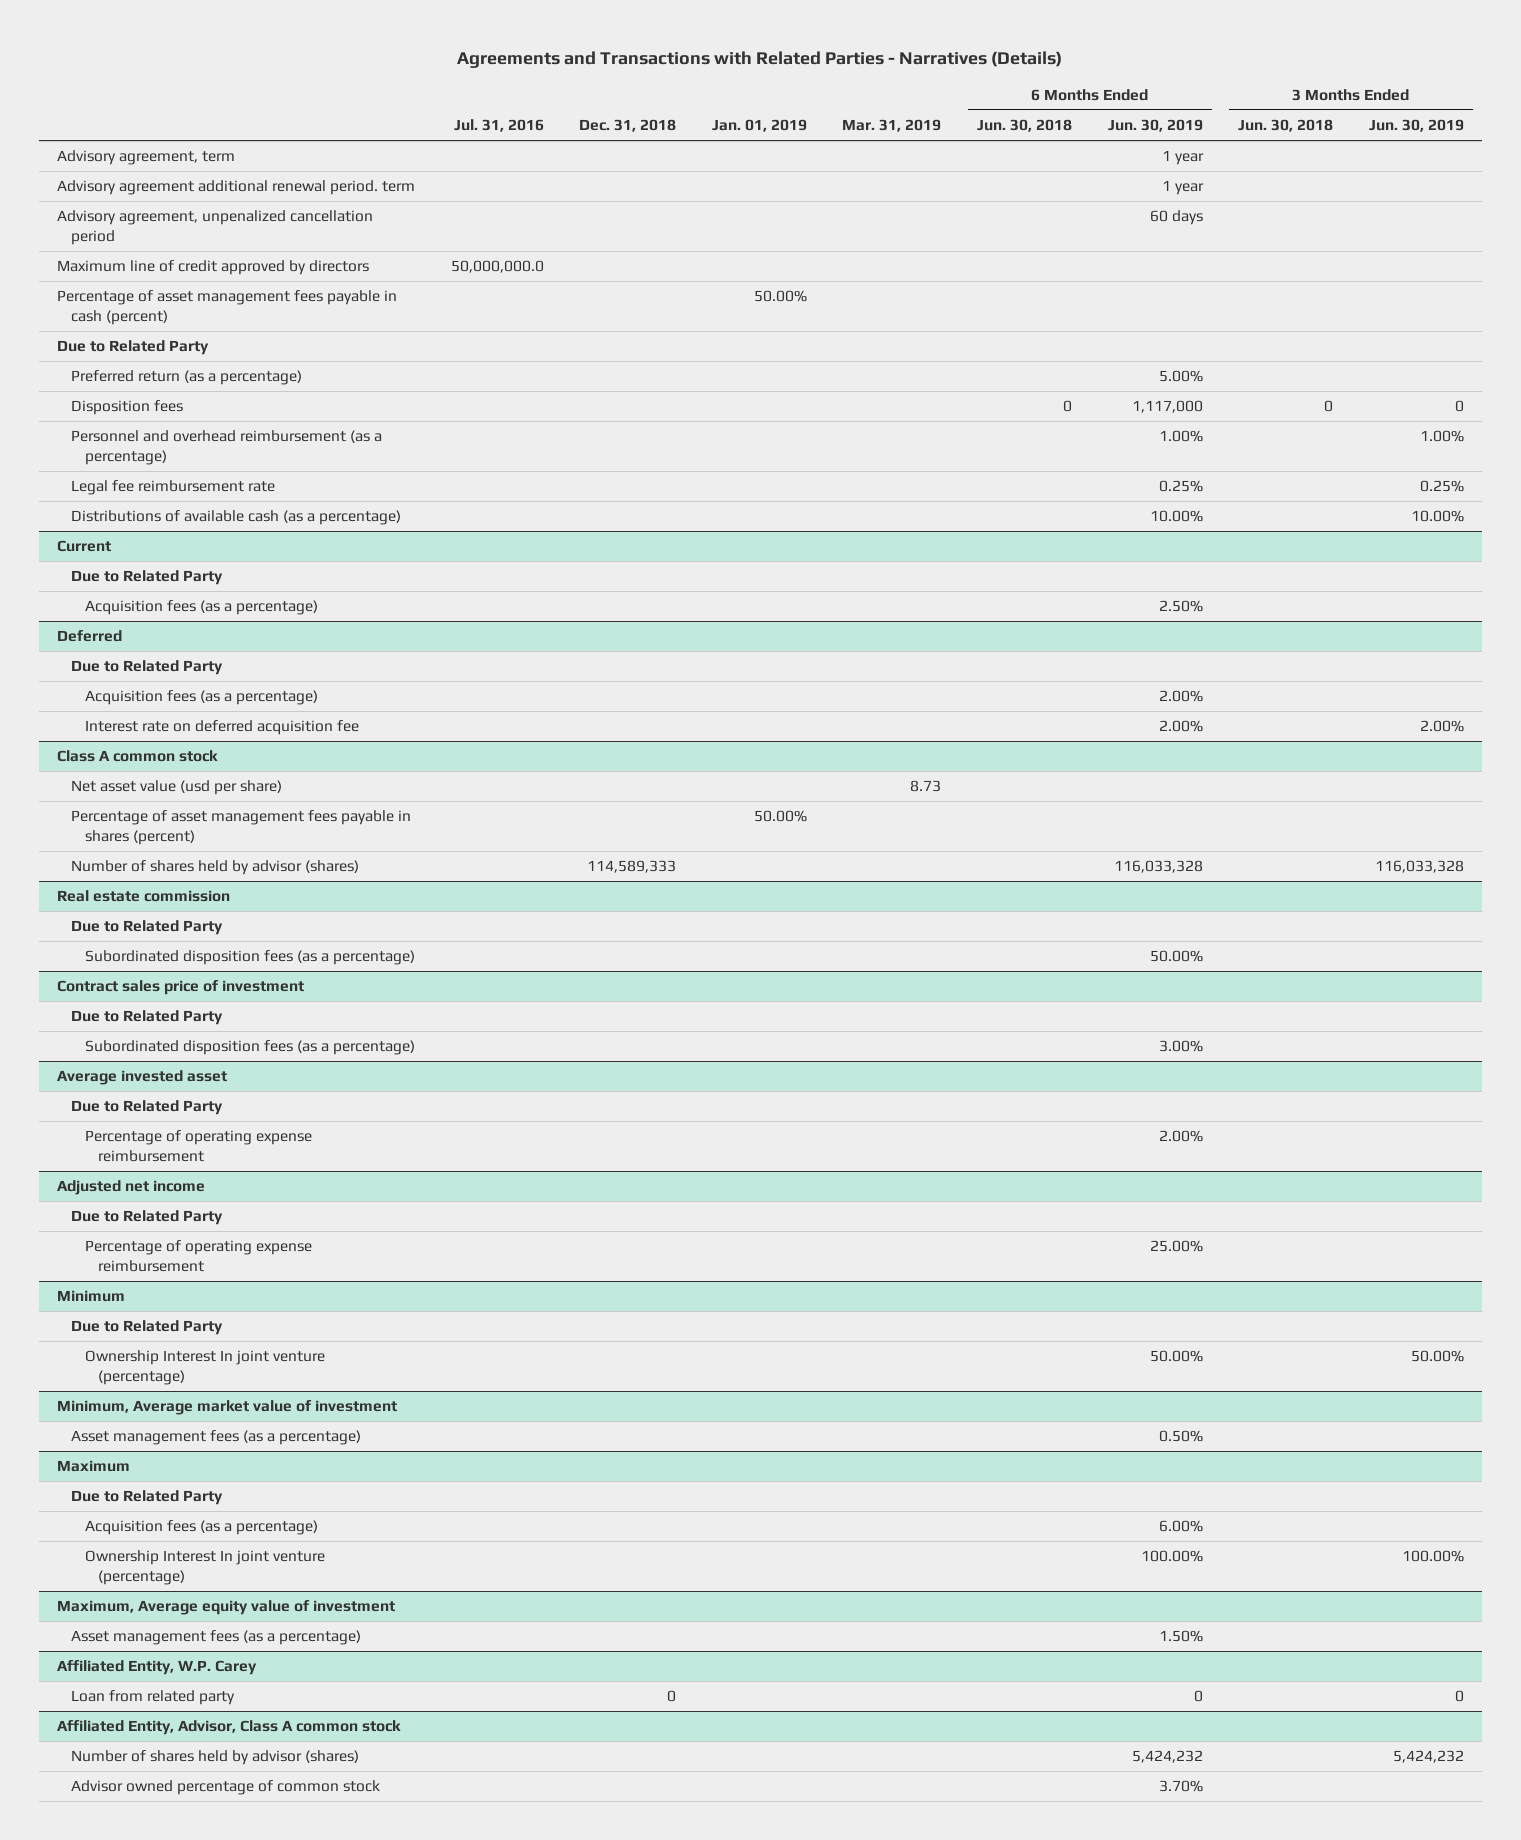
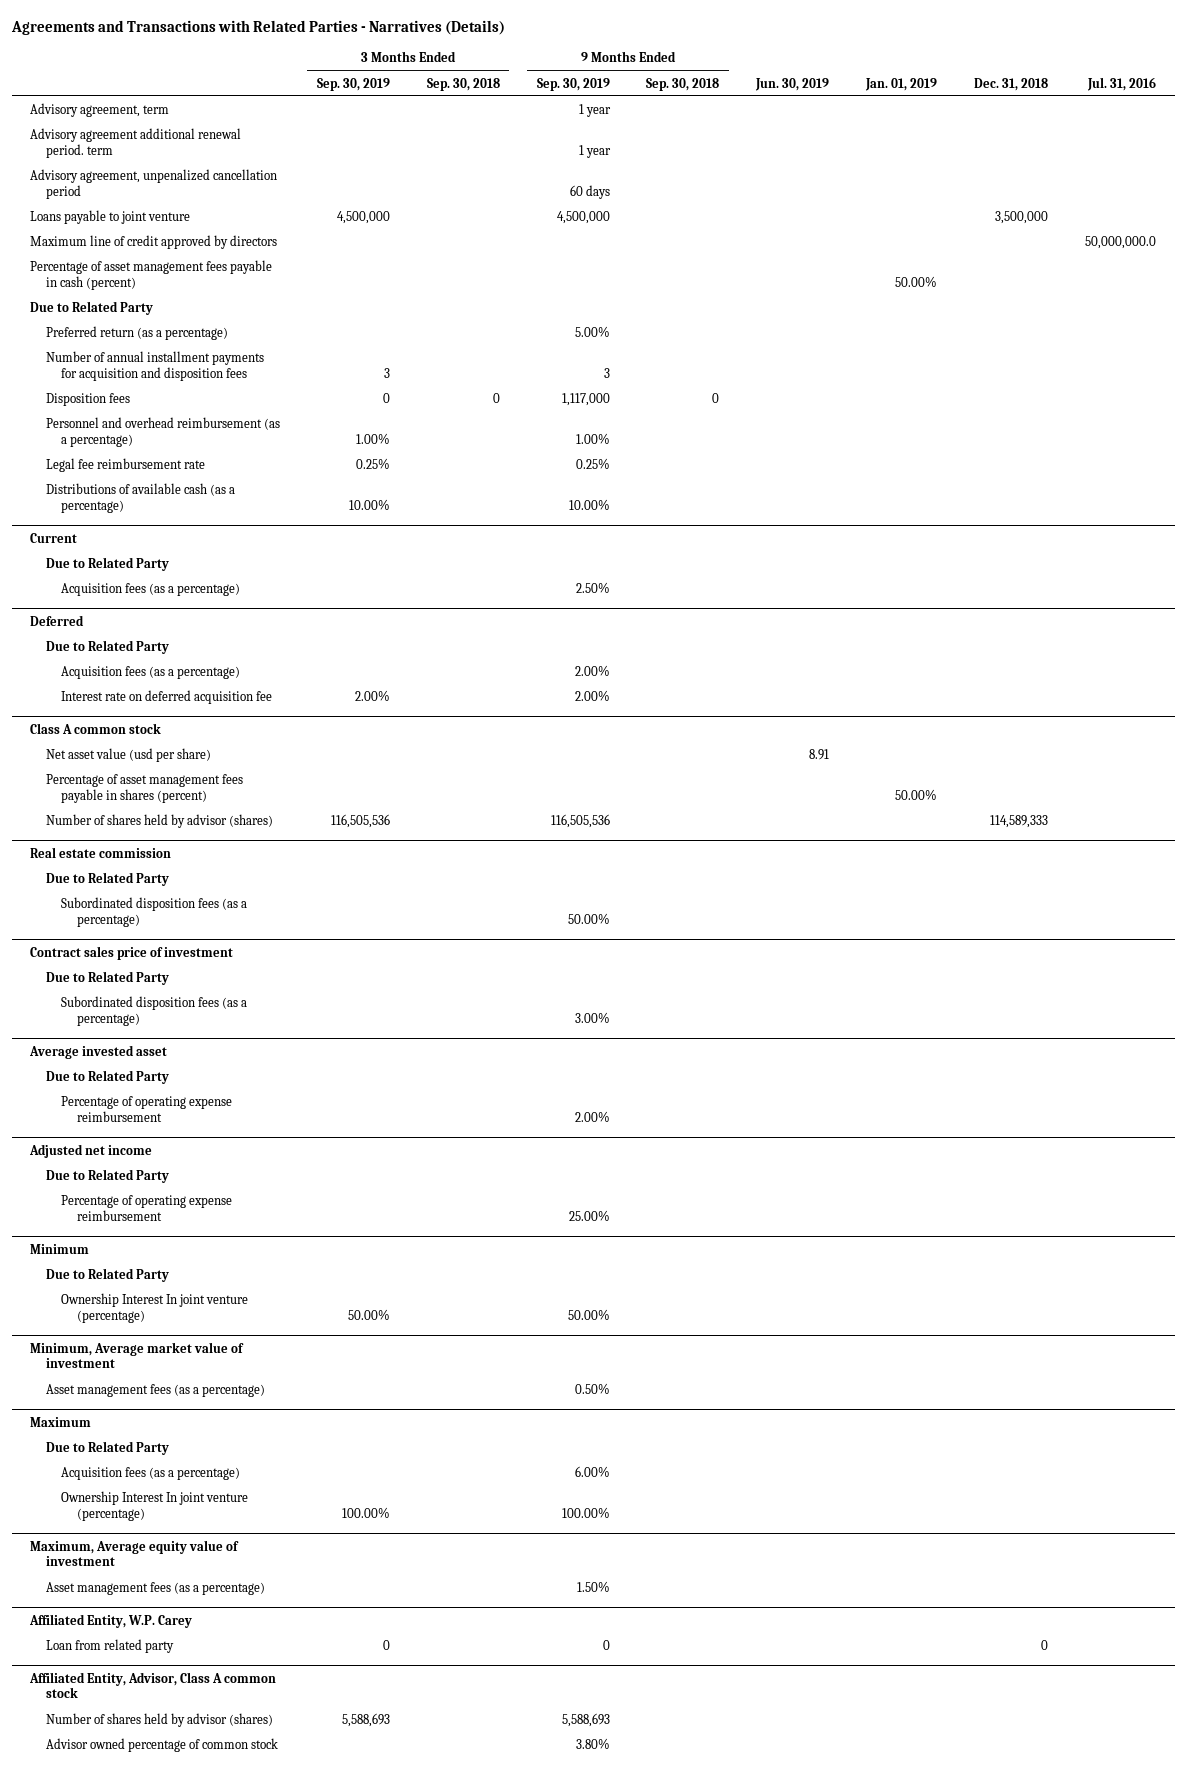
- | Jul. 31, 2016 | Dec. 31, 2018 | Jan. 01, 2019 | Mar. 31, 2019 | 6 Months Ended Jun. 30, 2018 | 6 Months Ended Jun. 30, 2019 | 3 Months Ended Jun. 30, 2018 | 3 Months Ended Jun. 30, 2019
+ | 3 Months Ended Sep. 30, 2019 | 3 Months Ended Sep. 30, 2018 | 9 Months Ended Sep. 30, 2019 | 9 Months Ended Sep. 30, 2018 | Jun. 30, 2019 | Jan. 01, 2019 | Dec. 31, 2018 | Jul. 31, 2016
+ Loans payable to joint venture | 4,500,000 | | 4,500,000 | | | | 3,500,000 |
+ Number of annual installment payments for acquisition and disposition fees | 3 | | 3 | | | | |

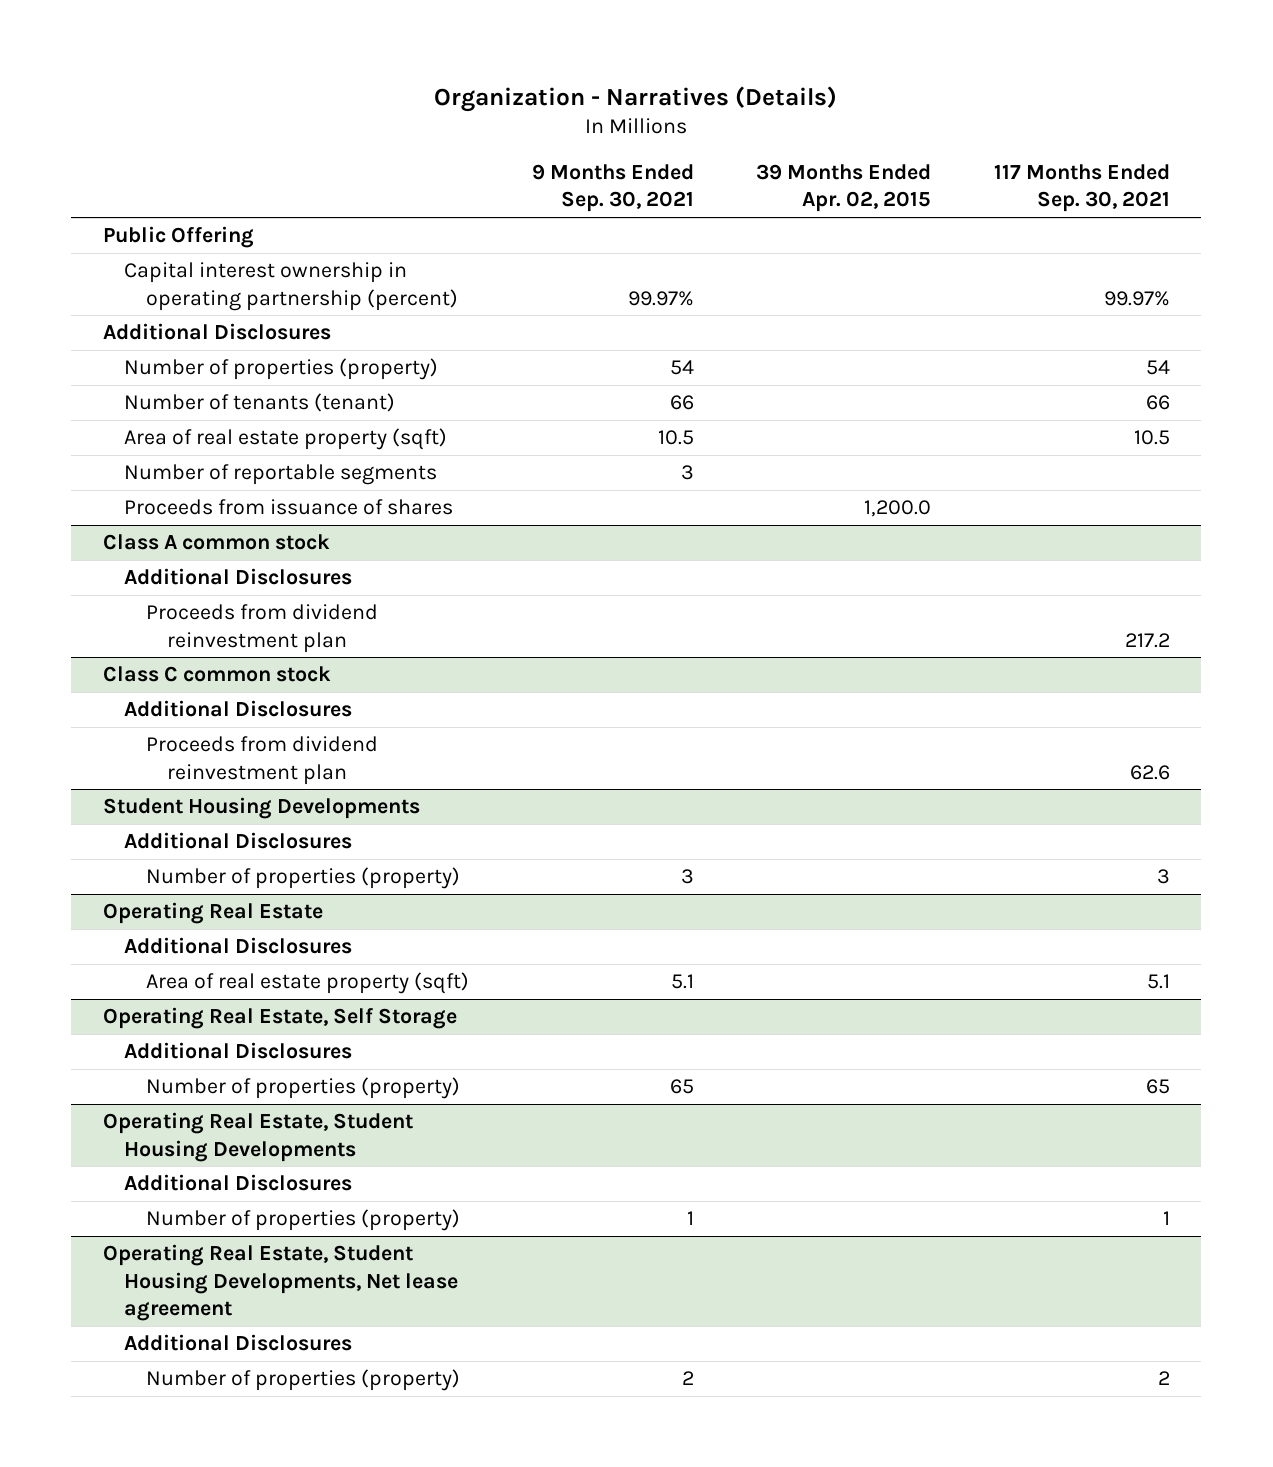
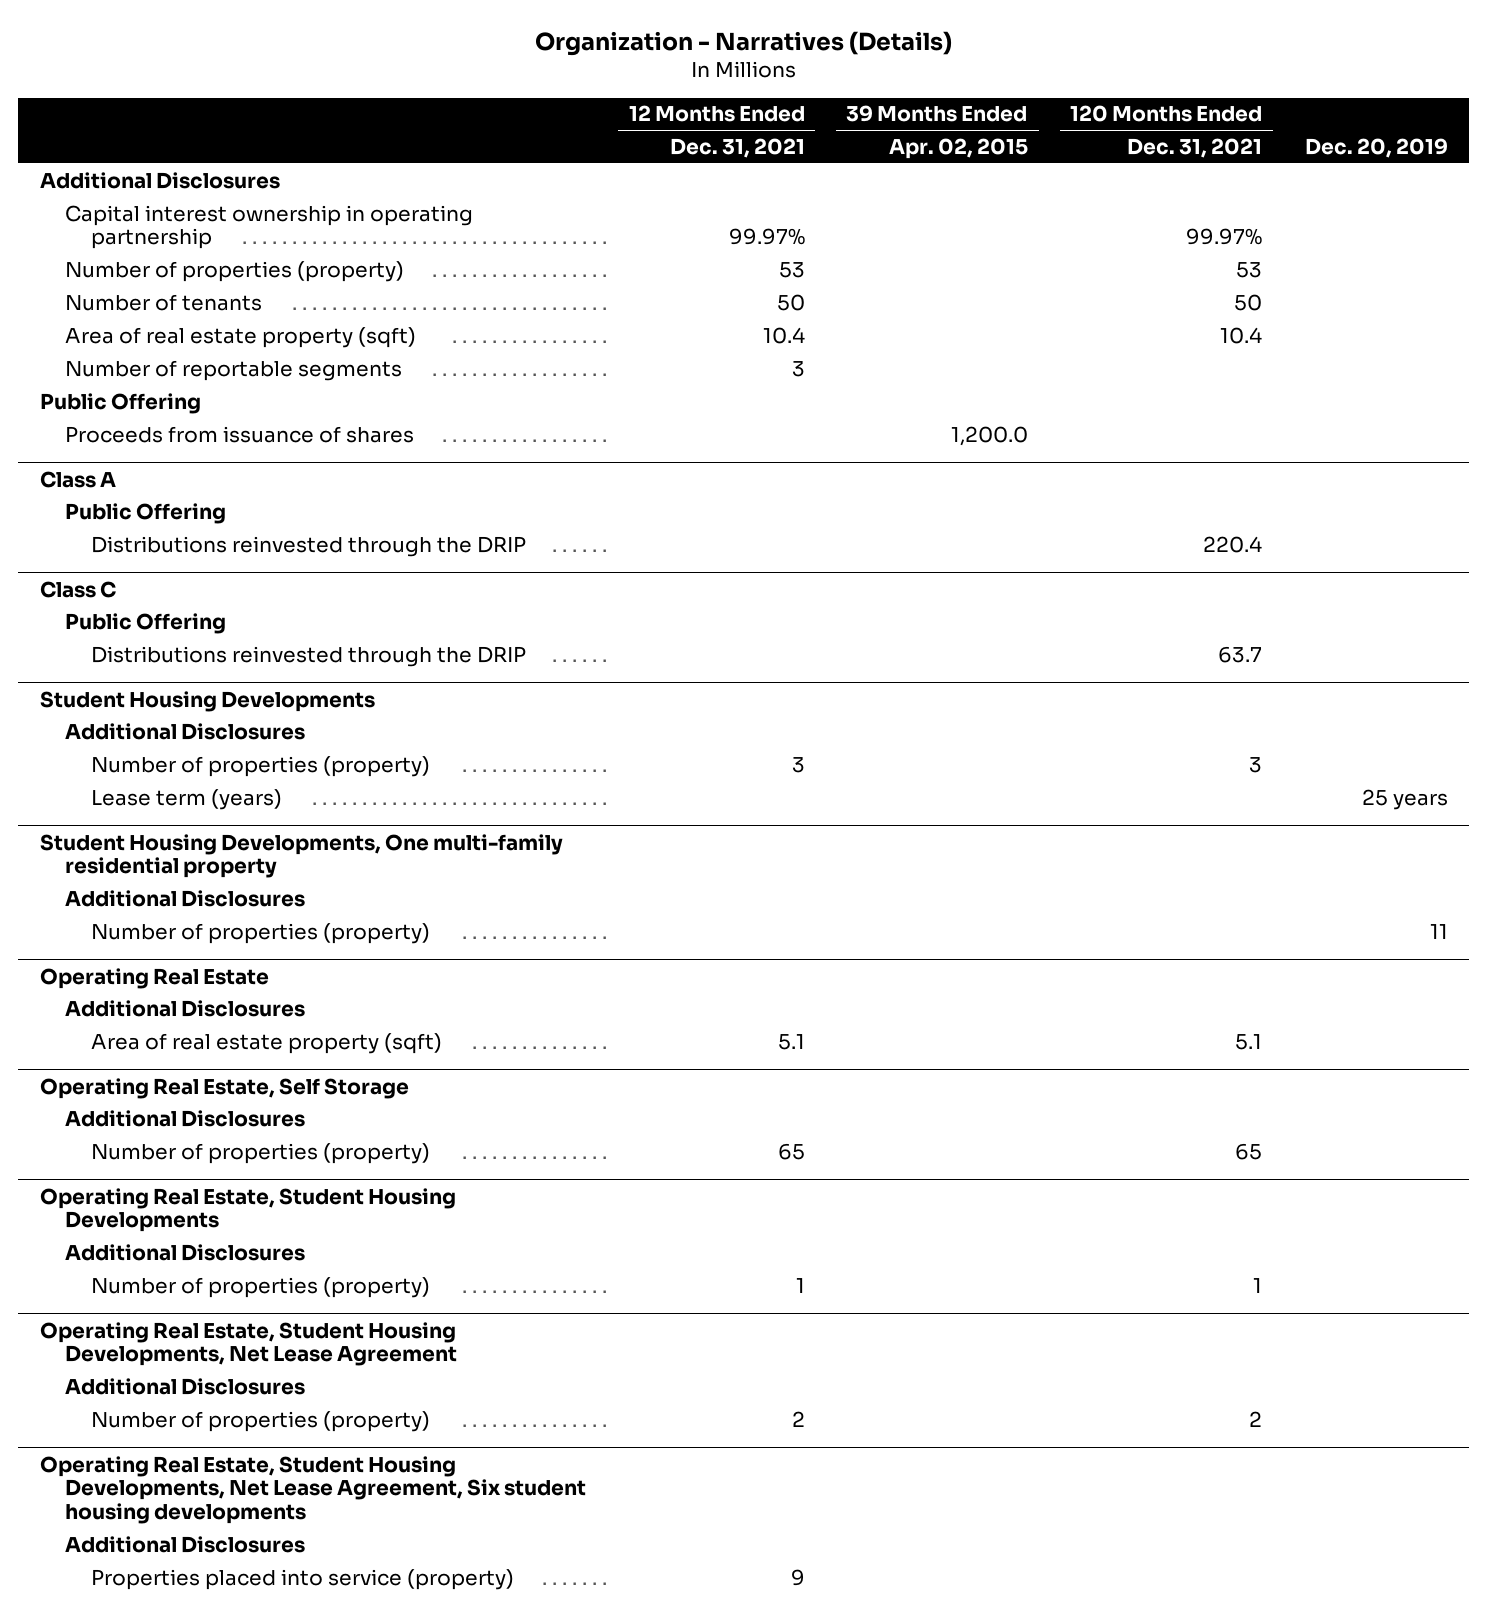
- | 9 Months Ended Sep. 30, 2021 | 39 Months Ended Apr. 02, 2015 | 117 Months Ended Sep. 30, 2021
+ | 12 Months Ended Dec. 31, 2021 | 39 Months Ended Apr. 02, 2015 | 120 Months Ended Dec. 31, 2021 | Dec. 20, 2019
- Capital interest ownership in operating partnership (percent) | 99.97% | | 99.97%
+ Capital interest ownership in operating partnership | 99.97% | | 99.97% |
- Number of tenants (tenant) | 66 | | 66
+ Number of tenants | 50 | | 50 |
moved down: Public Offering
- Class A common stock
- Additional Disclosures
- Proceeds from dividend reinvestment plan | | | 217.2
- Class C common stock
- Additional Disclosures
- Proceeds from dividend reinvestment plan | | | 62.6
+ Class A
+ Public Offering
+ Distributions reinvested through the DRIP | | | 220.4 |
+ Class C
+ Public Offering
+ Distributions reinvested through the DRIP | | | 63.7 |
@ Student Housing Developments
+ Lease term (years) | | | | 25 years
+ Student Housing Developments, One multi-family residential property
+ Additional Disclosures
+ Number of properties (property) | | | | 11
- Operating Real Estate, Student Housing Developments, Net lease agreement
+ Operating Real Estate, Student Housing Developments, Net Lease Agreement
+ Operating Real Estate, Student Housing Developments, Net Lease Agreement, Six student housing developments
+ Additional Disclosures
+ Properties placed into service (property) | 9 | | |

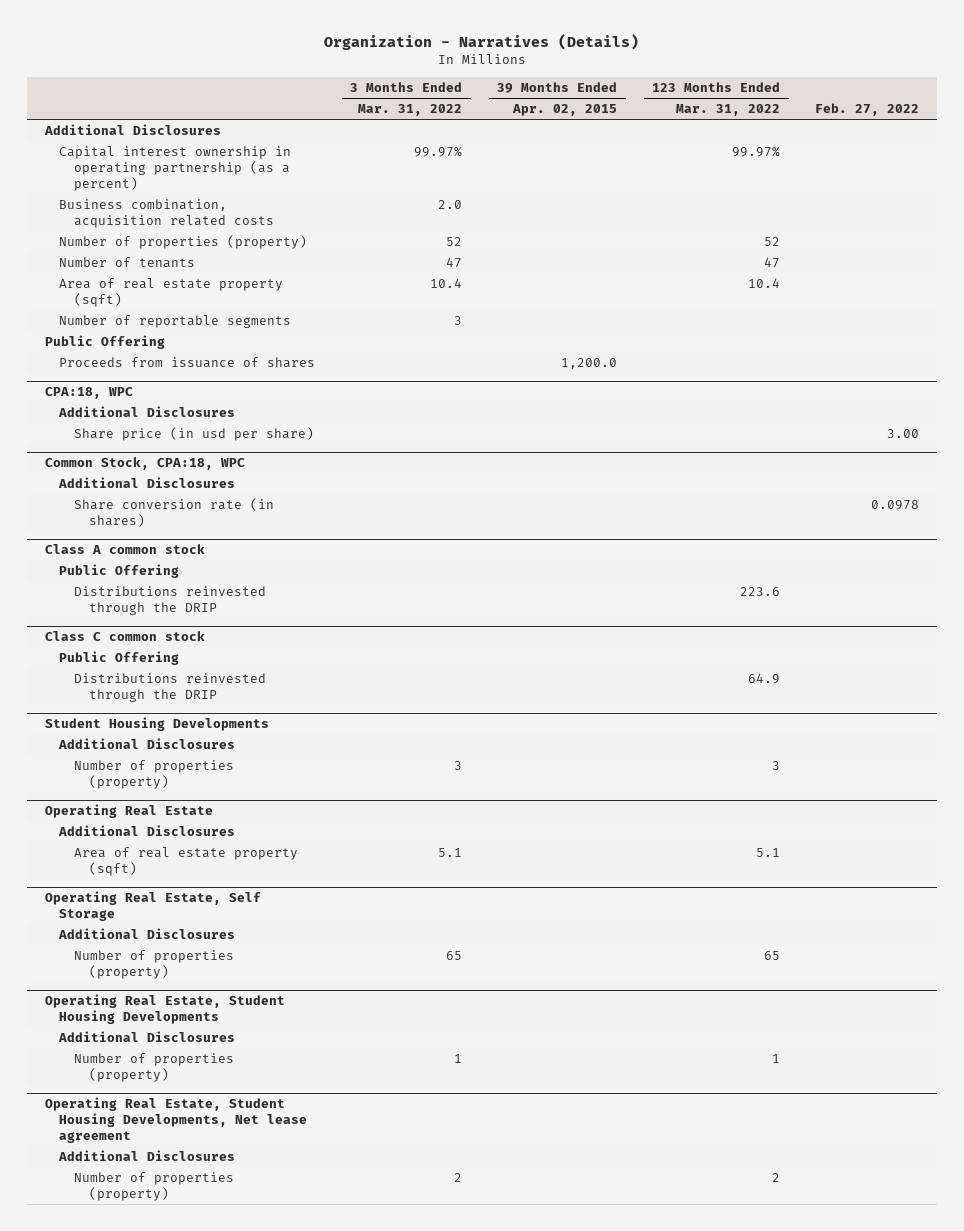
- | 12 Months Ended Dec. 31, 2021 | 39 Months Ended Apr. 02, 2015 | 120 Months Ended Dec. 31, 2021 | Dec. 20, 2019
+ | 3 Months Ended Mar. 31, 2022 | 39 Months Ended Apr. 02, 2015 | 123 Months Ended Mar. 31, 2022 | Feb. 27, 2022
- Capital interest ownership in operating partnership | 99.97% | | 99.97% |
+ Capital interest ownership in operating partnership (as a percent) | 99.97% | | 99.97% |
+ Business combination, acquisition related costs | 2.0 | | |
- Class A
+ CPA:18, WPC
+ Additional Disclosures
+ Share price (in usd per share) | | | | 3.00
+ Common Stock, CPA:18, WPC
+ Additional Disclosures
+ Share conversion rate (in shares) | | | | 0.0978
+ Class A common stock
- Class C
+ Class C common stock
@ Student Housing Developments
- Lease term (years) | | | | 25 years
- Student Housing Developments, One multi-family residential property
- Additional Disclosures
- Number of properties (property) | | | | 11
- Operating Real Estate, Student Housing Developments, Net Lease Agreement
+ Operating Real Estate, Student Housing Developments, Net lease agreement
- Operating Real Estate, Student Housing Developments, Net Lease Agreement, Six student housing developments
- Additional Disclosures
- Properties placed into service (property) | 9 | | |

